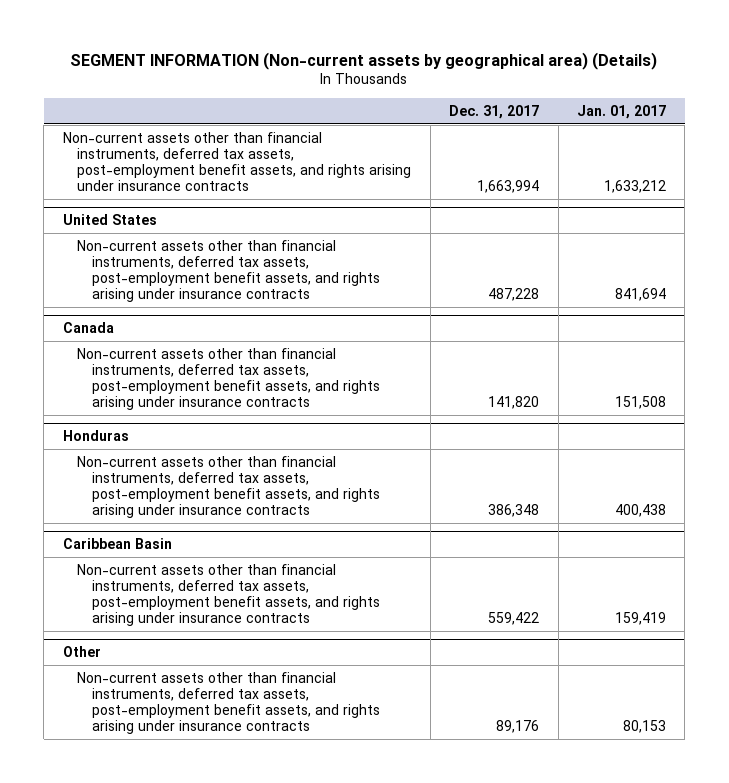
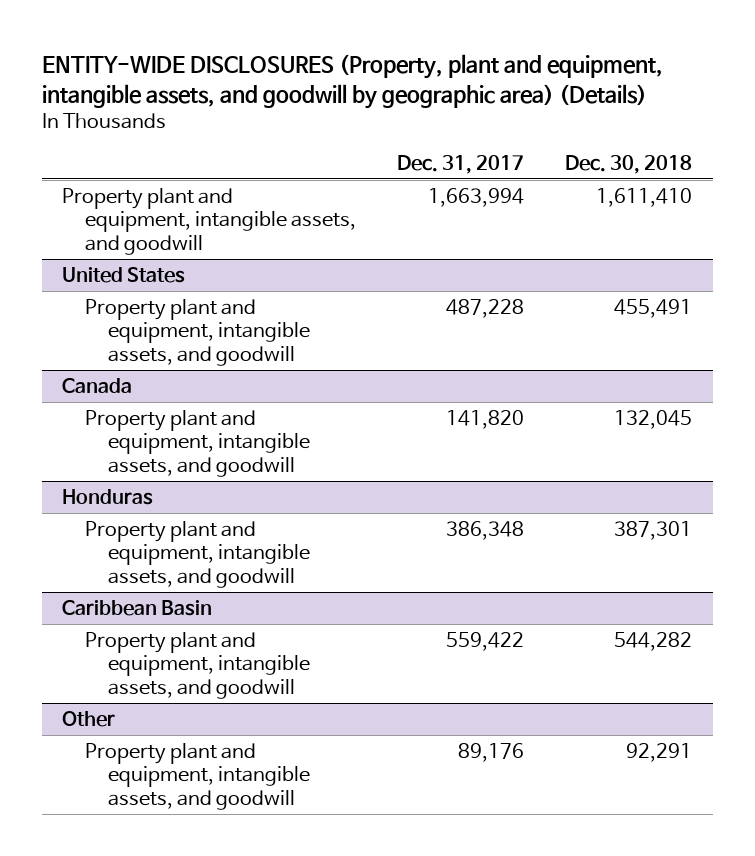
- SEGMENT INFORMATION (Non-current assets by geographical area) (Details)
+ ENTITY-WIDE DISCLOSURES (Property, plant and equipment, intangible assets, and goodwill by geographic area) (Details)
- | Dec. 31, 2017 | Jan. 01, 2017
+ | Dec. 31, 2017 | Dec. 30, 2018
- Non-current assets other than financial instruments, deferred tax assets, post-employment benefit assets, and rights arising under insurance contracts | 1,663,994 | 1,633,212
+ Property plant and equipment, intangible assets, and goodwill | 1,663,994 | 1,611,410
@ United States
- Non-current assets other than financial instruments, deferred tax assets, post-employment benefit assets, and rights arising under insurance contracts | 487,228 | 841,694
+ Property plant and equipment, intangible assets, and goodwill | 487,228 | 455,491
@ Canada
- Non-current assets other than financial instruments, deferred tax assets, post-employment benefit assets, and rights arising under insurance contracts | 141,820 | 151,508
+ Property plant and equipment, intangible assets, and goodwill | 141,820 | 132,045
@ Honduras
- Non-current assets other than financial instruments, deferred tax assets, post-employment benefit assets, and rights arising under insurance contracts | 386,348 | 400,438
+ Property plant and equipment, intangible assets, and goodwill | 386,348 | 387,301
@ Caribbean Basin
- Non-current assets other than financial instruments, deferred tax assets, post-employment benefit assets, and rights arising under insurance contracts | 559,422 | 159,419
+ Property plant and equipment, intangible assets, and goodwill | 559,422 | 544,282
@ Other
- Non-current assets other than financial instruments, deferred tax assets, post-employment benefit assets, and rights arising under insurance contracts | 89,176 | 80,153
+ Property plant and equipment, intangible assets, and goodwill | 89,176 | 92,291

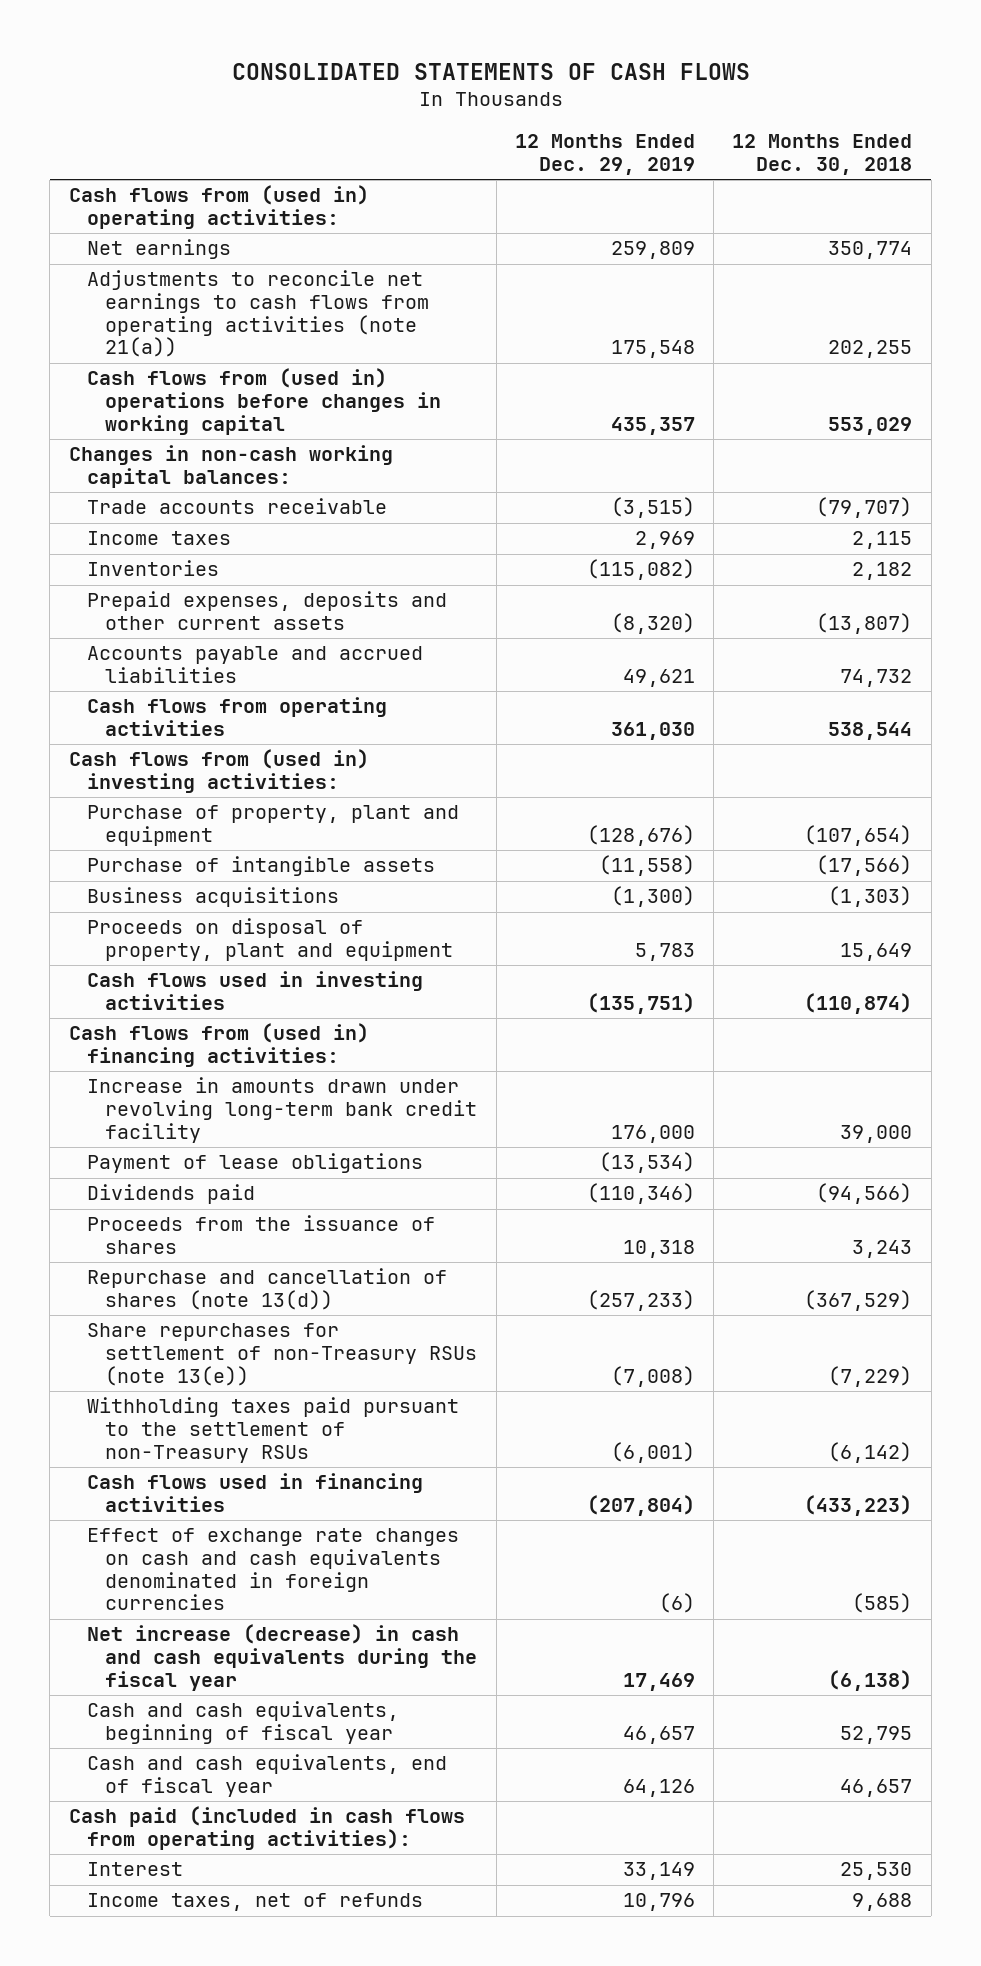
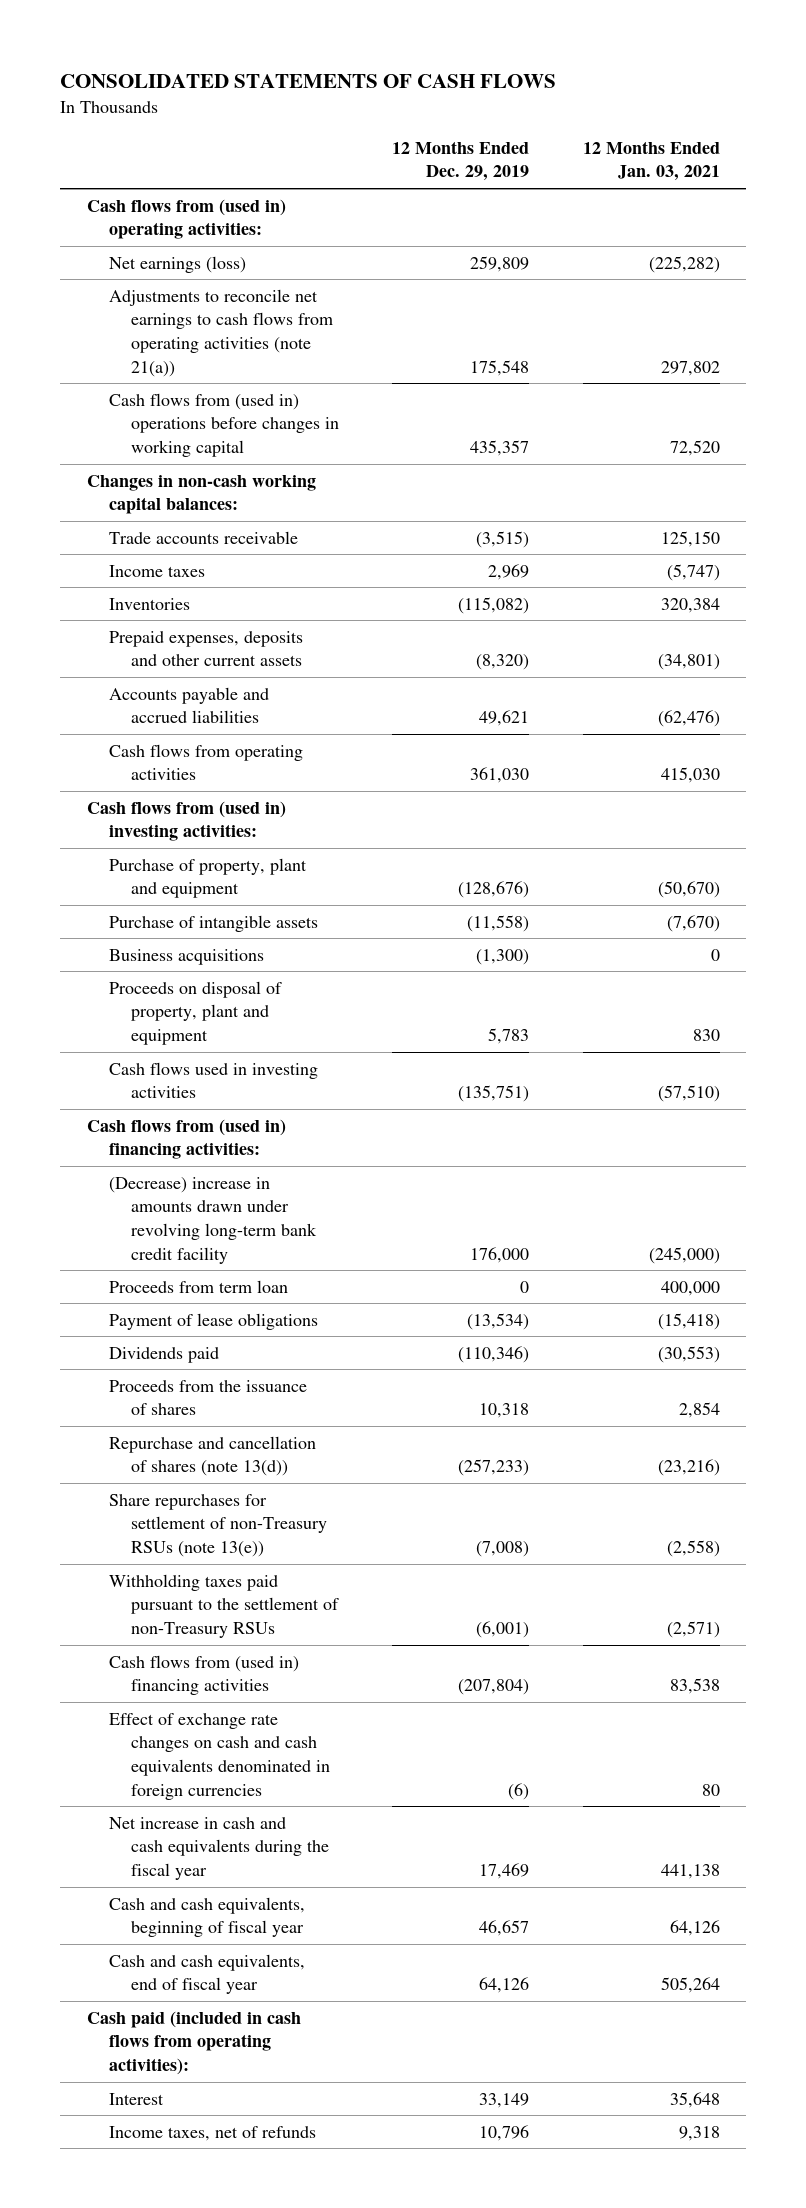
- | 12 Months Ended Dec. 29, 2019 | 12 Months Ended Dec. 30, 2018
+ | 12 Months Ended Dec. 29, 2019 | 12 Months Ended Jan. 03, 2021
- Net earnings | 259,809 | 350,774
+ Net earnings (loss) | 259,809 | (225,282)
- Increase in amounts drawn under revolving long-term bank credit facility | 176,000 | 39,000
+ (Decrease) increase in amounts drawn under revolving long-term bank credit facility | 176,000 | (245,000)
+ Proceeds from term loan | 0 | 400,000
- Cash flows used in financing activities | (207,804) | (433,223)
+ Cash flows from (used in) financing activities | (207,804) | 83,538
- Net increase (decrease) in cash and cash equivalents during the fiscal year | 17,469 | (6,138)
+ Net increase in cash and cash equivalents during the fiscal year | 17,469 | 441,138

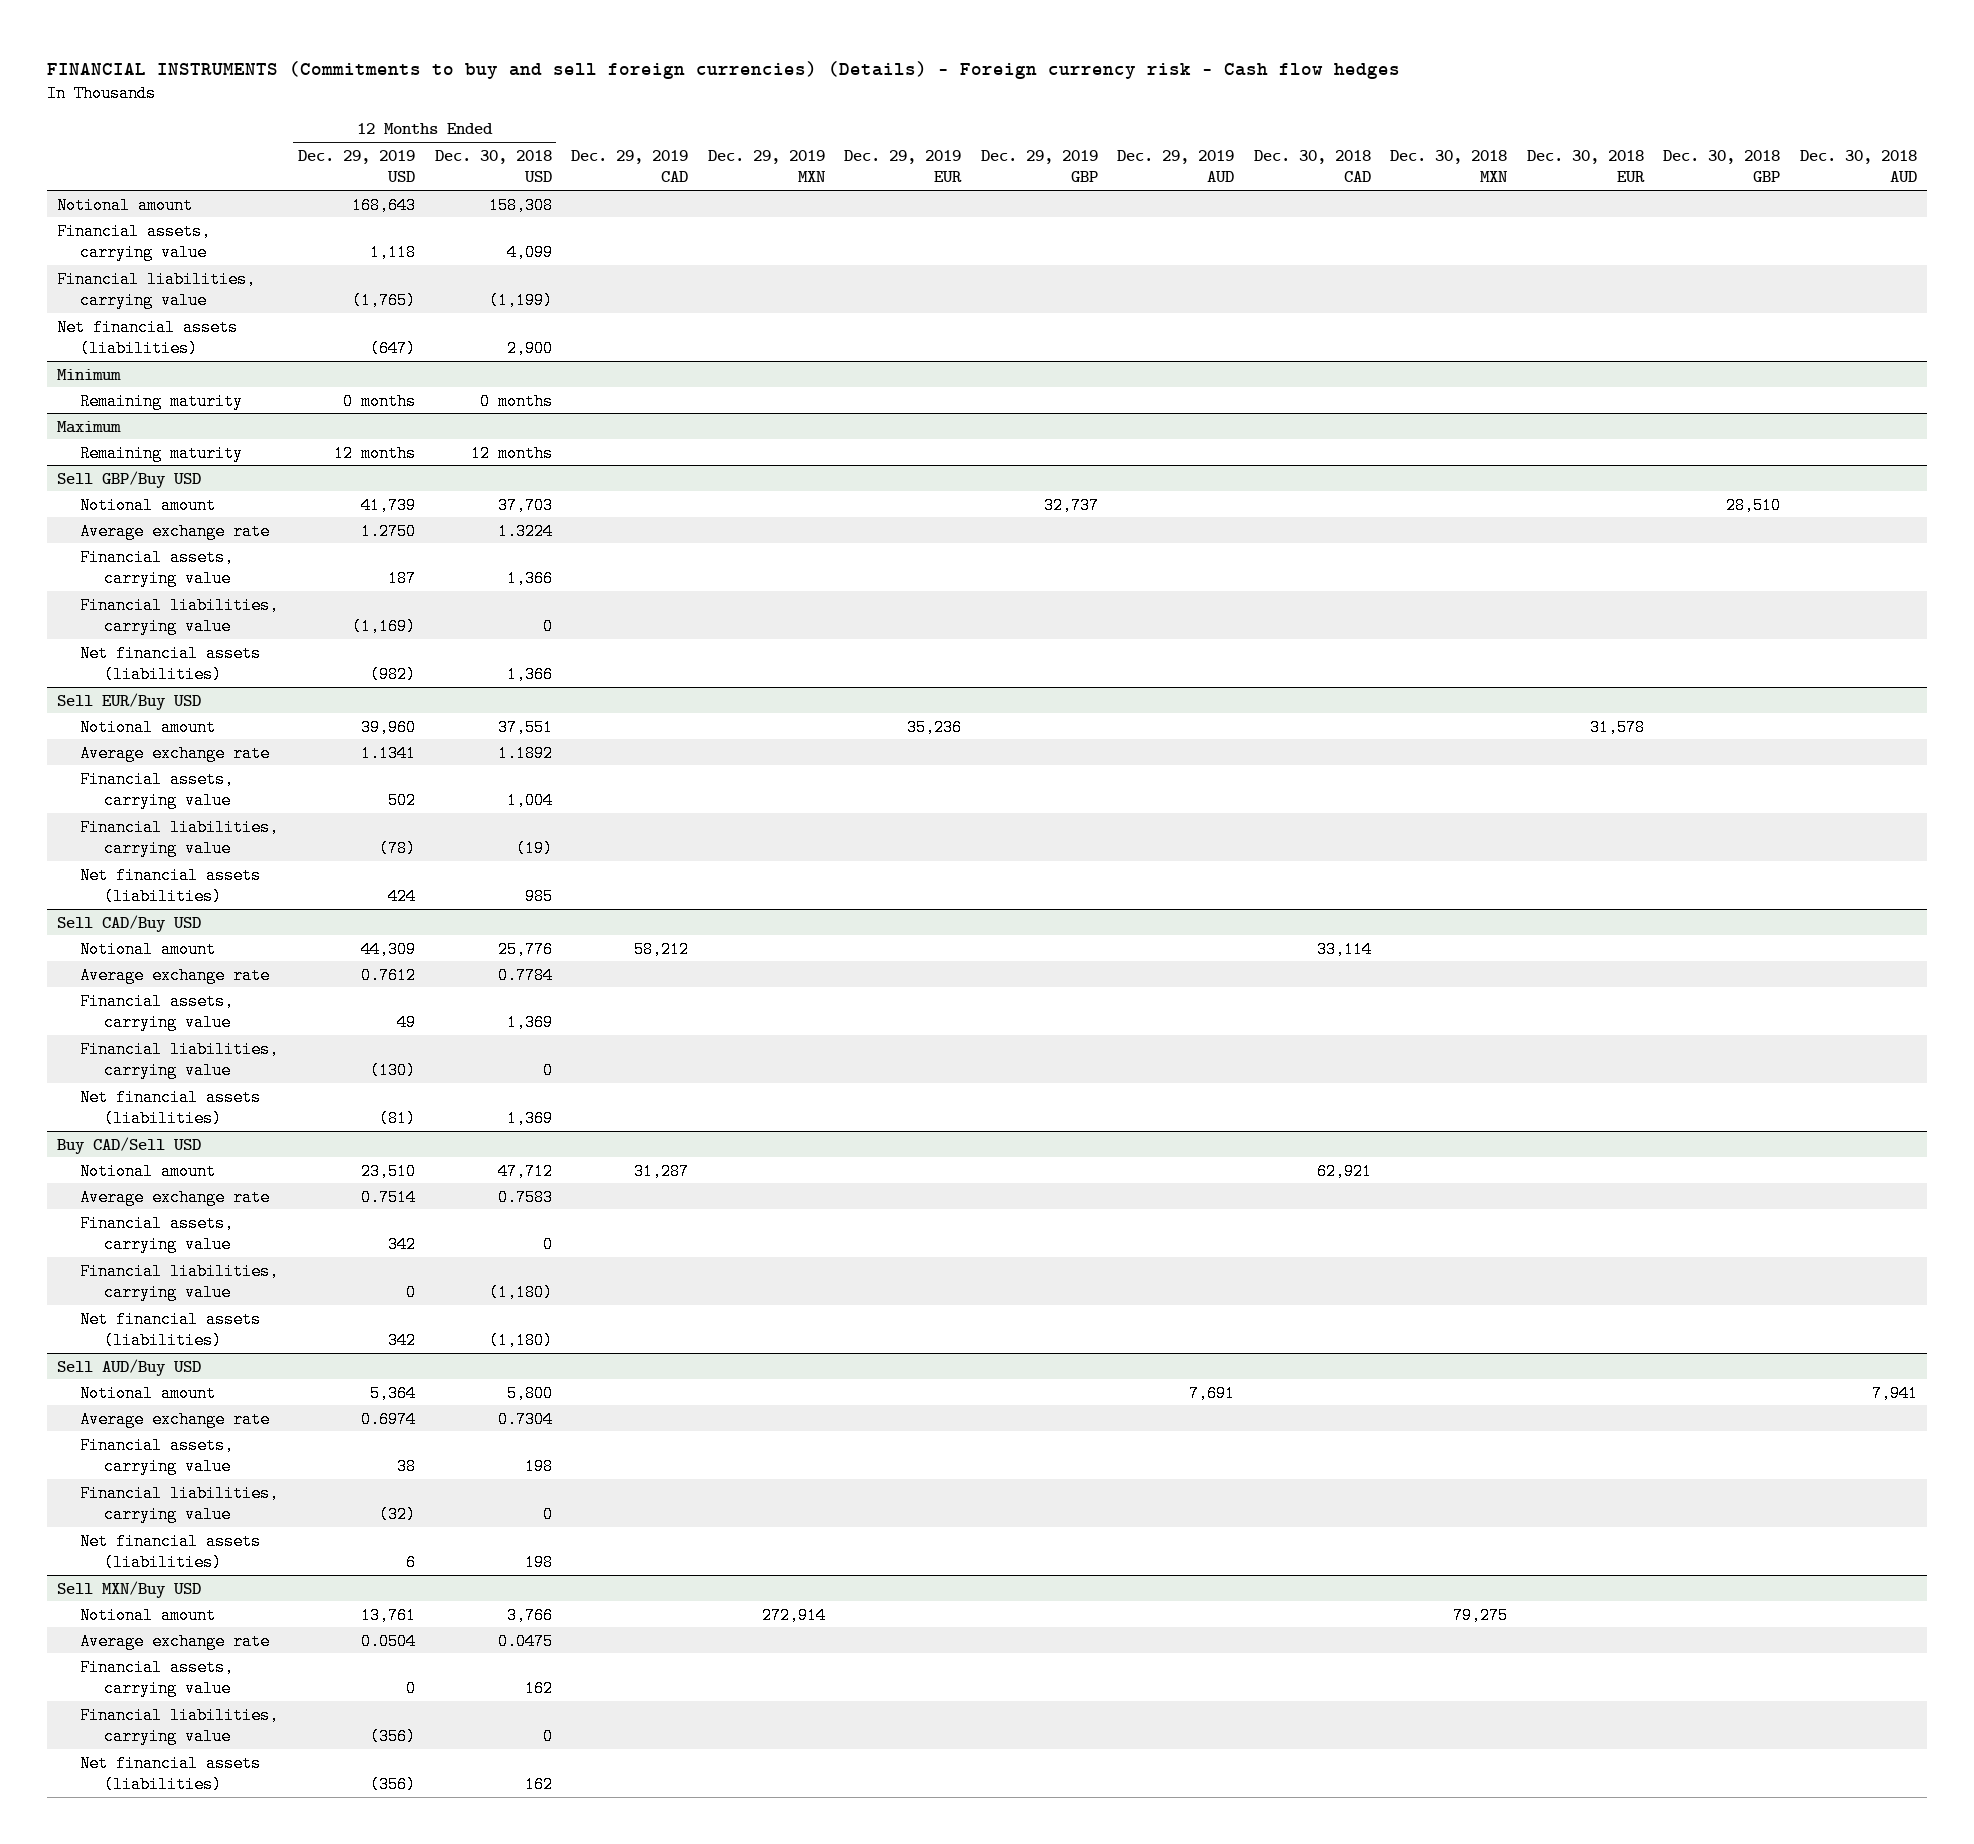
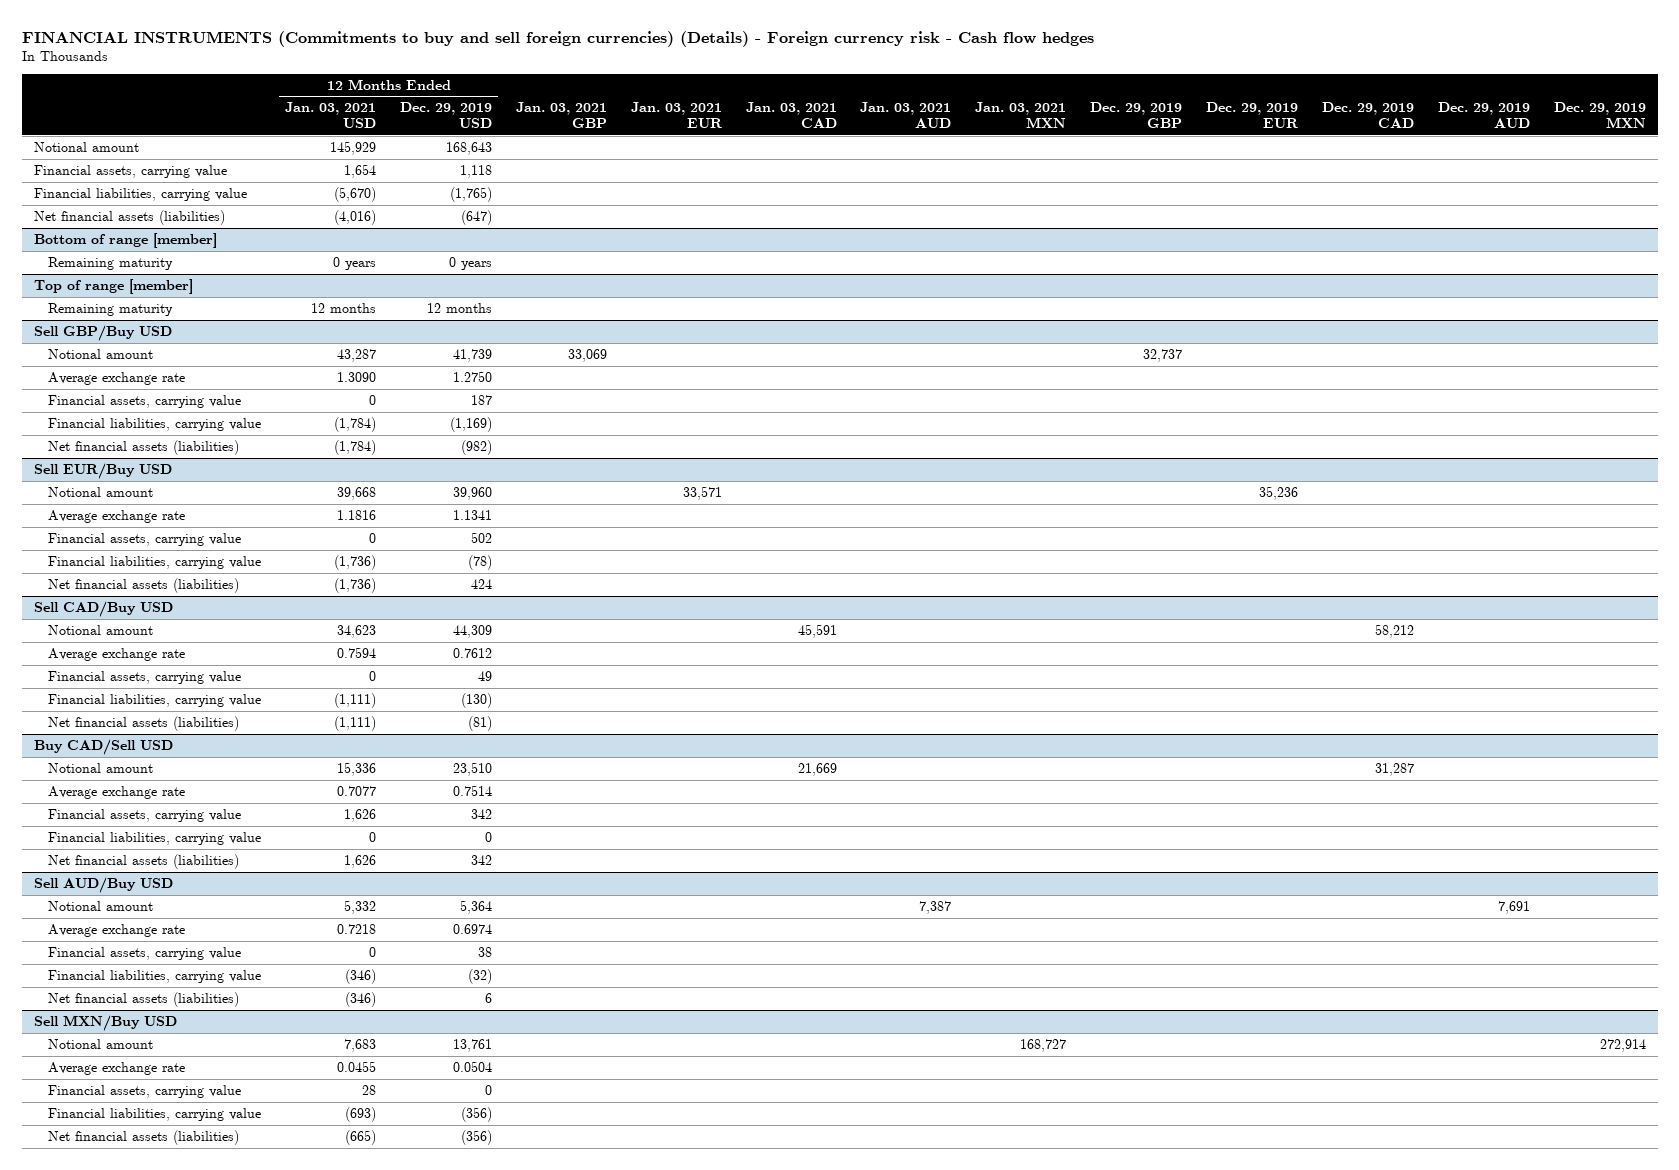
- | 12 Months Ended Dec. 29, 2019 USD | 12 Months Ended Dec. 30, 2018 USD | Dec. 29, 2019 CAD | Dec. 29, 2019 MXN | Dec. 29, 2019 EUR | Dec. 29, 2019 GBP | Dec. 29, 2019 AUD | Dec. 30, 2018 CAD | Dec. 30, 2018 MXN | Dec. 30, 2018 EUR | Dec. 30, 2018 GBP | Dec. 30, 2018 AUD
+ | 12 Months Ended Jan. 03, 2021 USD | 12 Months Ended Dec. 29, 2019 USD | Jan. 03, 2021 GBP | Jan. 03, 2021 EUR | Jan. 03, 2021 CAD | Jan. 03, 2021 AUD | Jan. 03, 2021 MXN | Dec. 29, 2019 GBP | Dec. 29, 2019 EUR | Dec. 29, 2019 CAD | Dec. 29, 2019 AUD | Dec. 29, 2019 MXN
- Minimum
- Remaining maturity | 0 months | 0 months | | | | | | | | | |
- Maximum
+ Bottom of range [member]
+ Remaining maturity | 0 years | 0 years | | | | | | | | | |
+ Top of range [member]

